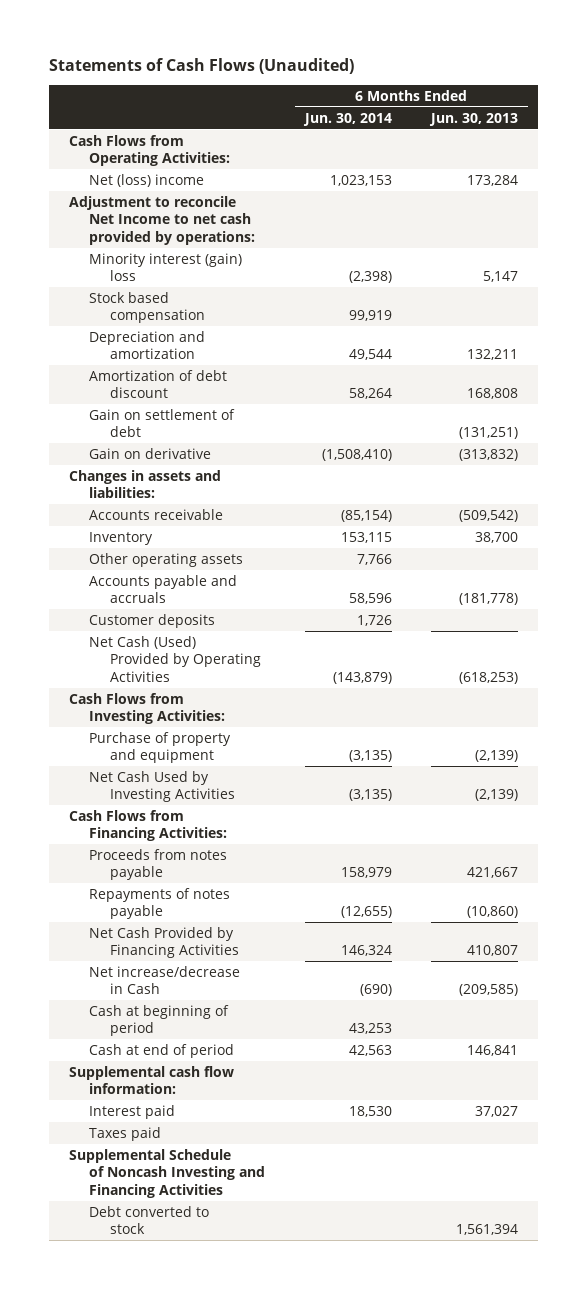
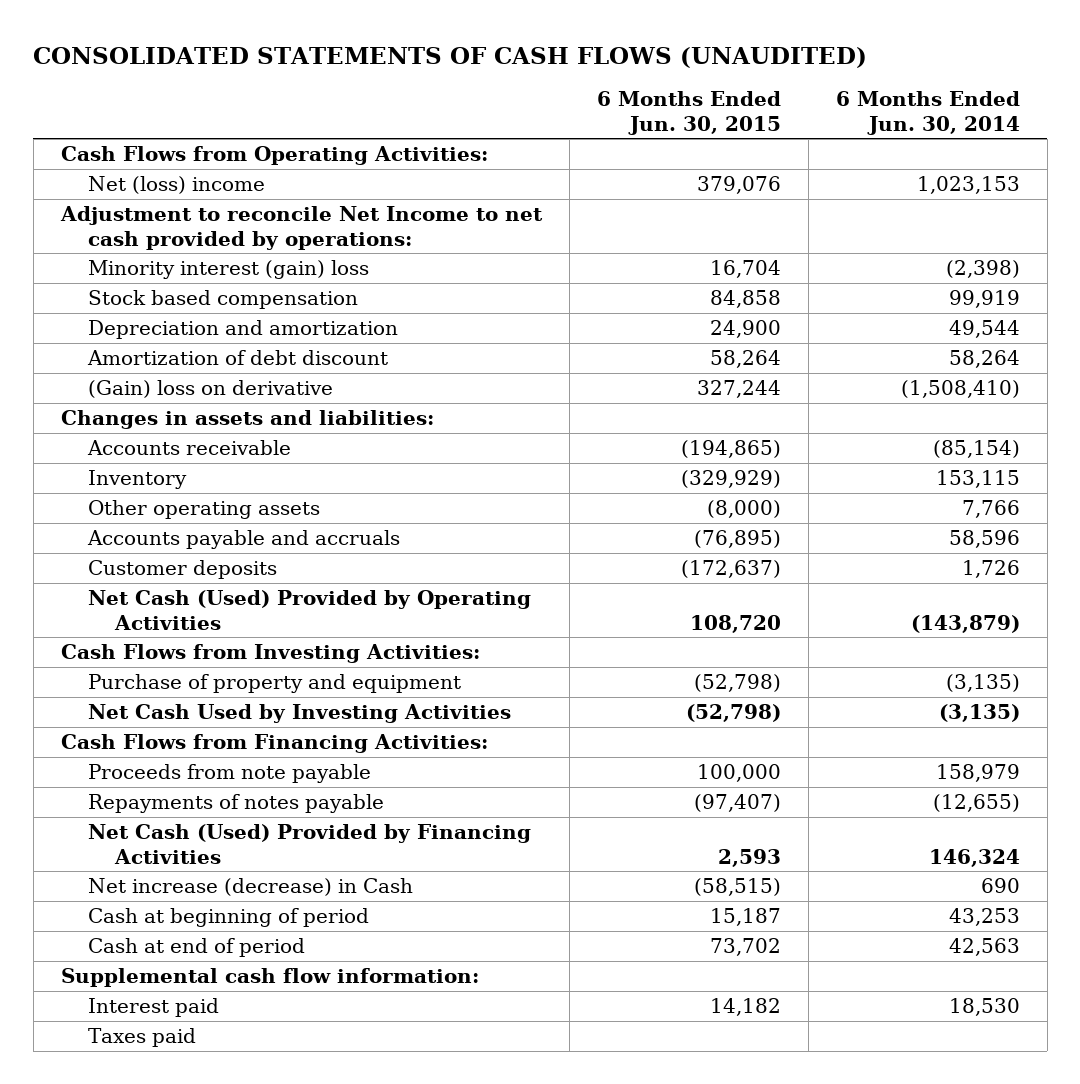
- Statements of Cash Flows (Unaudited)
+ CONSOLIDATED STATEMENTS OF CASH FLOWS (UNAUDITED)
- | 6 Months Ended Jun. 30, 2014 | 6 Months Ended Jun. 30, 2013
+ | 6 Months Ended Jun. 30, 2015 | 6 Months Ended Jun. 30, 2014
- Gain on settlement of debt | | (131,251)
- Gain on derivative | (1,508,410) | (313,832)
+ (Gain) loss on derivative | 327,244 | (1,508,410)
- Proceeds from notes payable | 158,979 | 421,667
+ Proceeds from note payable | 100,000 | 158,979
- Net Cash Provided by Financing Activities | 146,324 | 410,807
- Net increase/decrease in Cash | (690) | (209,585)
+ Net Cash (Used) Provided by Financing Activities | 2,593 | 146,324
+ Net increase (decrease) in Cash | (58,515) | 690
- Supplemental Schedule of Noncash Investing and Financing Activities
- Debt converted to stock | | 1,561,394

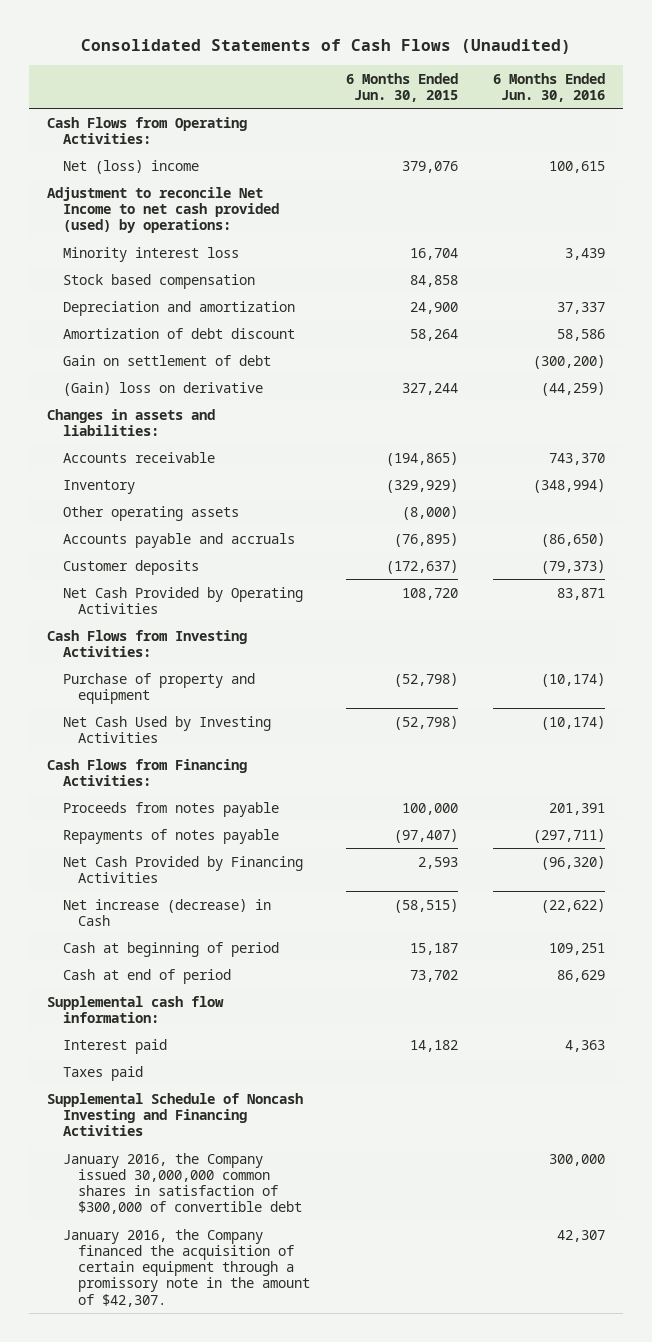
- CONSOLIDATED STATEMENTS OF CASH FLOWS (UNAUDITED)
+ Consolidated Statements of Cash Flows (Unaudited)
- | 6 Months Ended Jun. 30, 2015 | 6 Months Ended Jun. 30, 2014
+ | 6 Months Ended Jun. 30, 2015 | 6 Months Ended Jun. 30, 2016
- Adjustment to reconcile Net Income to net cash provided by operations:
- Minority interest (gain) loss | 16,704 | (2,398)
+ Adjustment to reconcile Net Income to net cash provided (used) by operations:
+ Minority interest loss | 16,704 | 3,439
+ Gain on settlement of debt | | (300,200)
- Net Cash (Used) Provided by Operating Activities | 108,720 | (143,879)
+ Net Cash Provided by Operating Activities | 108,720 | 83,871
- Proceeds from note payable | 100,000 | 158,979
+ Proceeds from notes payable | 100,000 | 201,391
- Net Cash (Used) Provided by Financing Activities | 2,593 | 146,324
+ Net Cash Provided by Financing Activities | 2,593 | (96,320)
+ Supplemental Schedule of Noncash Investing and Financing Activities
+ January 2016, the Company issued 30,000,000 common shares in satisfaction of $300,000 of convertible debt | | 300,000
+ January 2016, the Company financed the acquisition of certain equipment through a promissory note in the amount of $42,307. | | 42,307

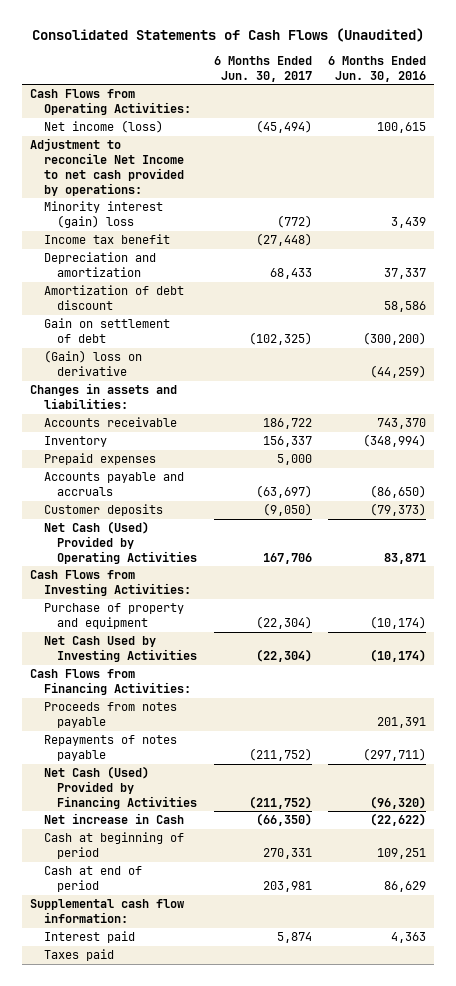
- | 6 Months Ended Jun. 30, 2015 | 6 Months Ended Jun. 30, 2016
+ | 6 Months Ended Jun. 30, 2017 | 6 Months Ended Jun. 30, 2016
- Net (loss) income | 379,076 | 100,615
- Adjustment to reconcile Net Income to net cash provided (used) by operations:
- Minority interest loss | 16,704 | 3,439
- Stock based compensation | 84,858 |
+ Net income (loss) | (45,494) | 100,615
+ Adjustment to reconcile Net Income to net cash provided by operations:
+ Minority interest (gain) loss | (772) | 3,439
+ Income tax benefit | (27,448) |
- Other operating assets | (8,000) |
+ Prepaid expenses | 5,000 |
- Net Cash Provided by Operating Activities | 108,720 | 83,871
+ Net Cash (Used) Provided by Operating Activities | 167,706 | 83,871
- Net Cash Provided by Financing Activities | 2,593 | (96,320)
- Net increase (decrease) in Cash | (58,515) | (22,622)
+ Net Cash (Used) Provided by Financing Activities | (211,752) | (96,320)
+ Net increase in Cash | (66,350) | (22,622)
- Supplemental Schedule of Noncash Investing and Financing Activities
- January 2016, the Company issued 30,000,000 common shares in satisfaction of $300,000 of convertible debt | | 300,000
- January 2016, the Company financed the acquisition of certain equipment through a promissory note in the amount of $42,307. | | 42,307

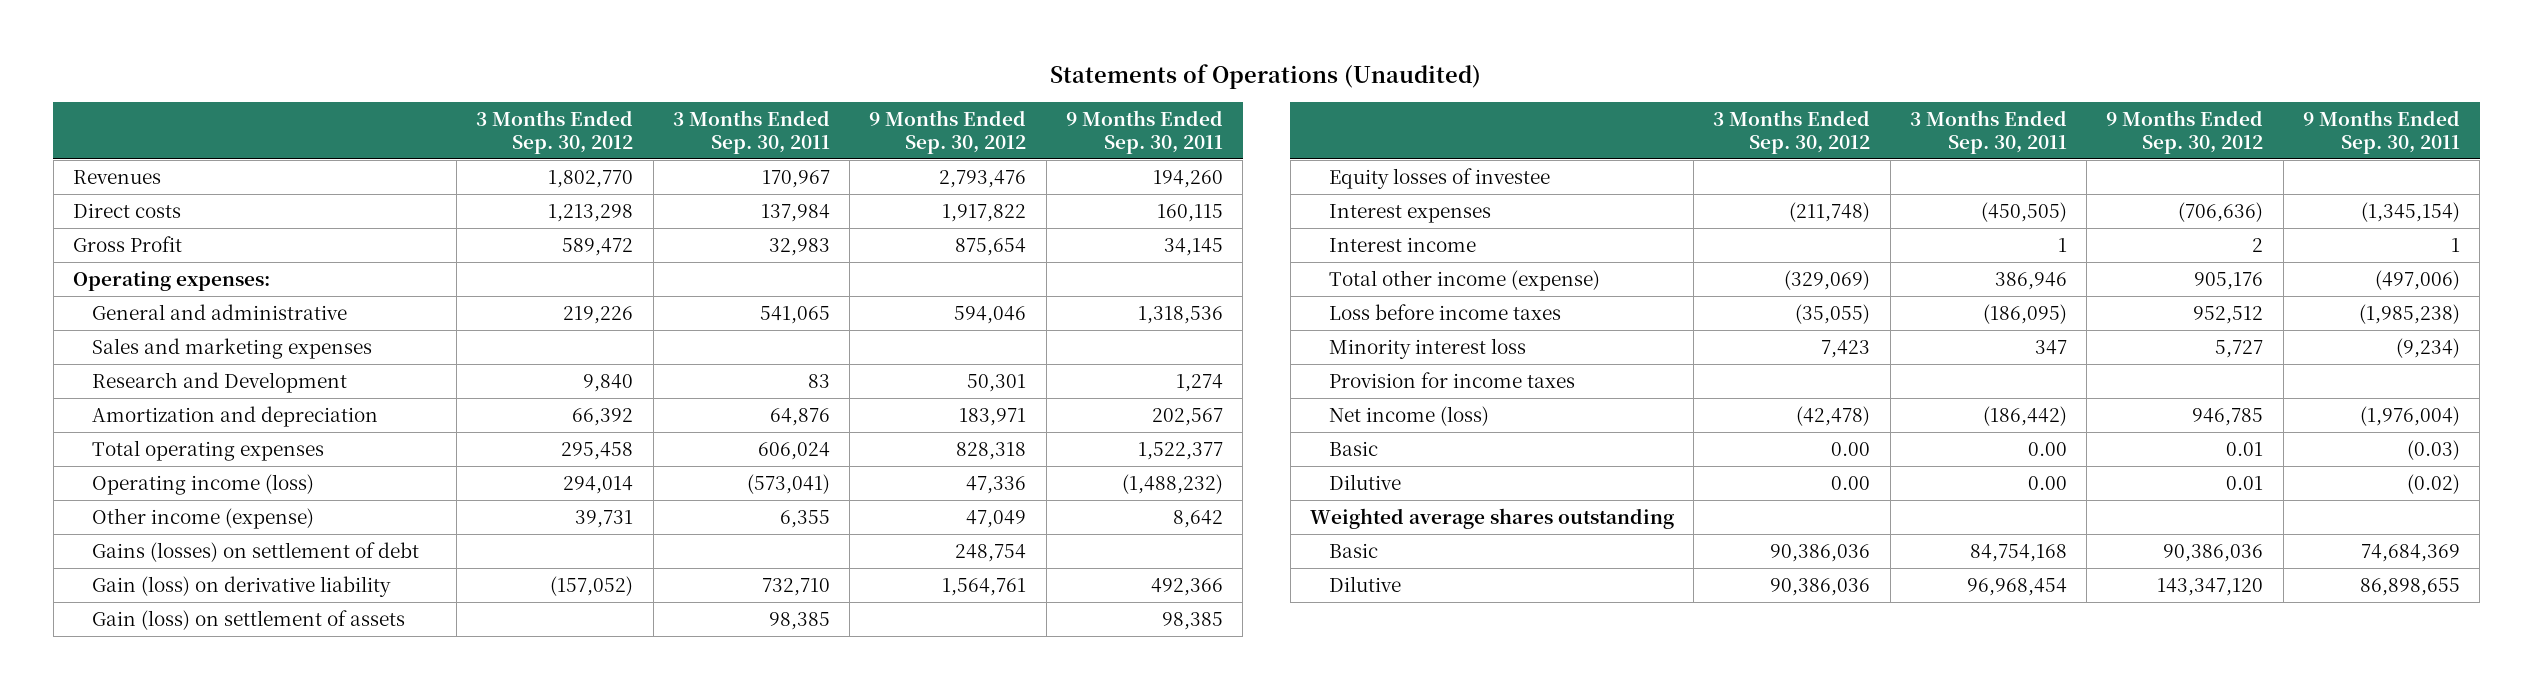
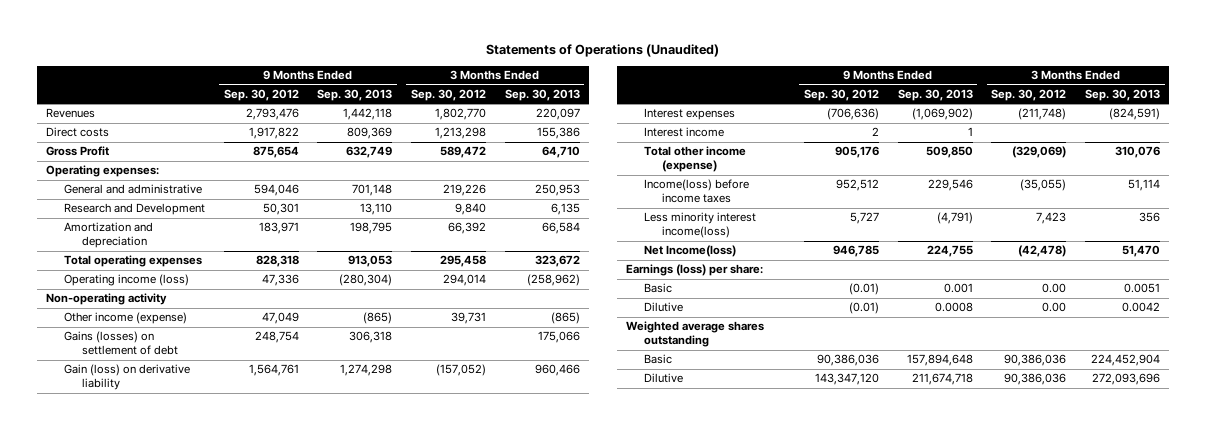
- | 3 Months Ended Sep. 30, 2012 | 3 Months Ended Sep. 30, 2011 | 9 Months Ended Sep. 30, 2012 | 9 Months Ended Sep. 30, 2011
+ | 9 Months Ended Sep. 30, 2012 | 9 Months Ended Sep. 30, 2013 | 3 Months Ended Sep. 30, 2012 | 3 Months Ended Sep. 30, 2013
- Sales and marketing expenses
+ Non-operating activity
- Gain (loss) on settlement of assets | | 98,385 | | 98,385
- Equity losses of investee
- Loss before income taxes | (35,055) | (186,095) | 952,512 | (1,985,238)
- Minority interest loss | 7,423 | 347 | 5,727 | (9,234)
- Provision for income taxes
- Net income (loss) | (42,478) | (186,442) | 946,785 | (1,976,004)
- Basic | 0.00 | 0.00 | 0.01 | (0.03)
- Dilutive | 0.00 | 0.00 | 0.01 | (0.02)
+ Income(loss) before income taxes | 952,512 | 229,546 | (35,055) | 51,114
+ Less minority interest income(loss) | 5,727 | (4,791) | 7,423 | 356
+ Net Income(loss) | 946,785 | 224,755 | (42,478) | 51,470
+ Earnings (loss) per share:
+ Basic | (0.01) | 0.001 | 0.00 | 0.0051
+ Dilutive | (0.01) | 0.0008 | 0.00 | 0.0042

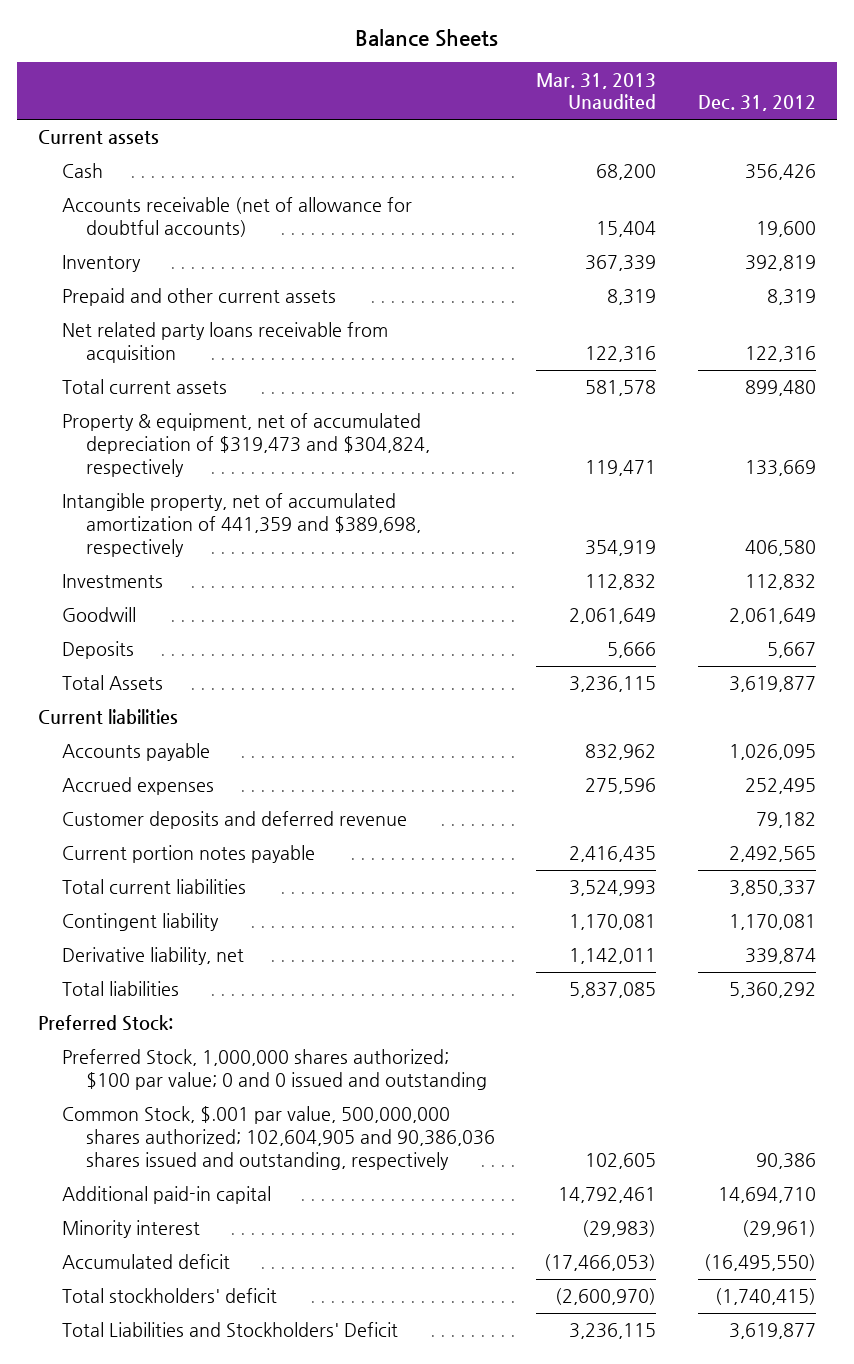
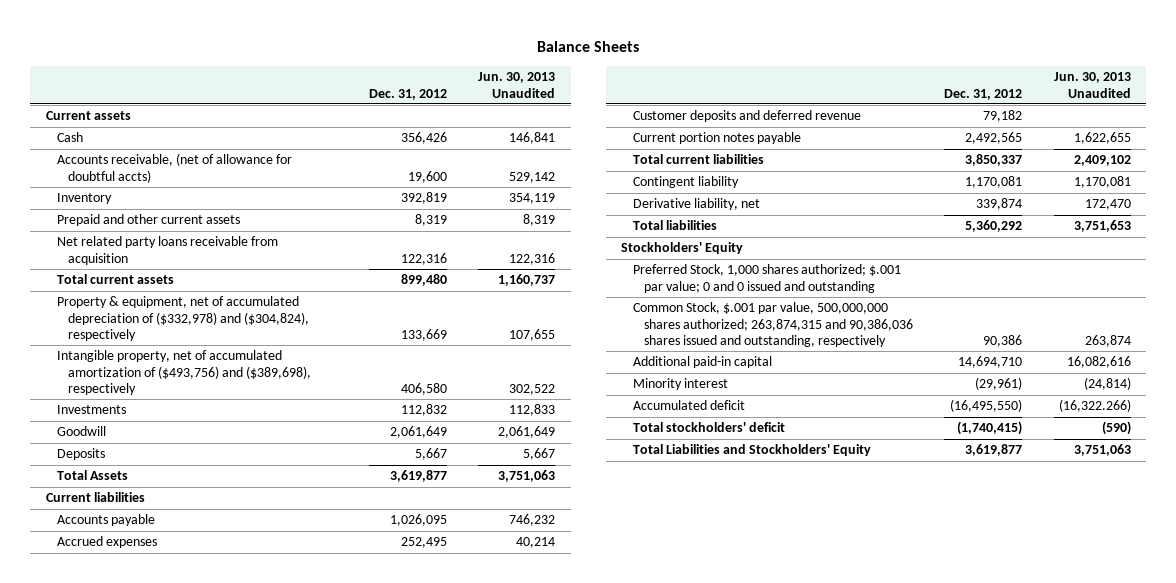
- | Mar. 31, 2013 Unaudited | Dec. 31, 2012
+ | Dec. 31, 2012 | Jun. 30, 2013 Unaudited
- Accounts receivable (net of allowance for doubtful accounts) | 15,404 | 19,600
+ Accounts receivable, (net of allowance for doubtful accts) | 19,600 | 529,142
- Property & equipment, net of accumulated depreciation of $319,473 and $304,824, respectively | 119,471 | 133,669
- Intangible property, net of accumulated amortization of 441,359 and $389,698, respectively | 354,919 | 406,580
+ Property & equipment, net of accumulated depreciation of ($332,978) and ($304,824), respectively | 133,669 | 107,655
+ Intangible property, net of accumulated amortization of ($493,756) and ($389,698), respectively | 406,580 | 302,522
- Preferred Stock:
- Preferred Stock, 1,000,000 shares authorized; $100 par value; 0 and 0 issued and outstanding
- Common Stock, $.001 par value, 500,000,000 shares authorized; 102,604,905 and 90,386,036 shares issued and outstanding, respectively | 102,605 | 90,386
+ Stockholders' Equity
+ Preferred Stock, 1,000 shares authorized; $.001 par value; 0 and 0 issued and outstanding
+ Common Stock, $.001 par value, 500,000,000 shares authorized; 263,874,315 and 90,386,036 shares issued and outstanding, respectively | 90,386 | 263,874
- Total Liabilities and Stockholders' Deficit | 3,236,115 | 3,619,877
+ Total Liabilities and Stockholders' Equity | 3,619,877 | 3,751,063

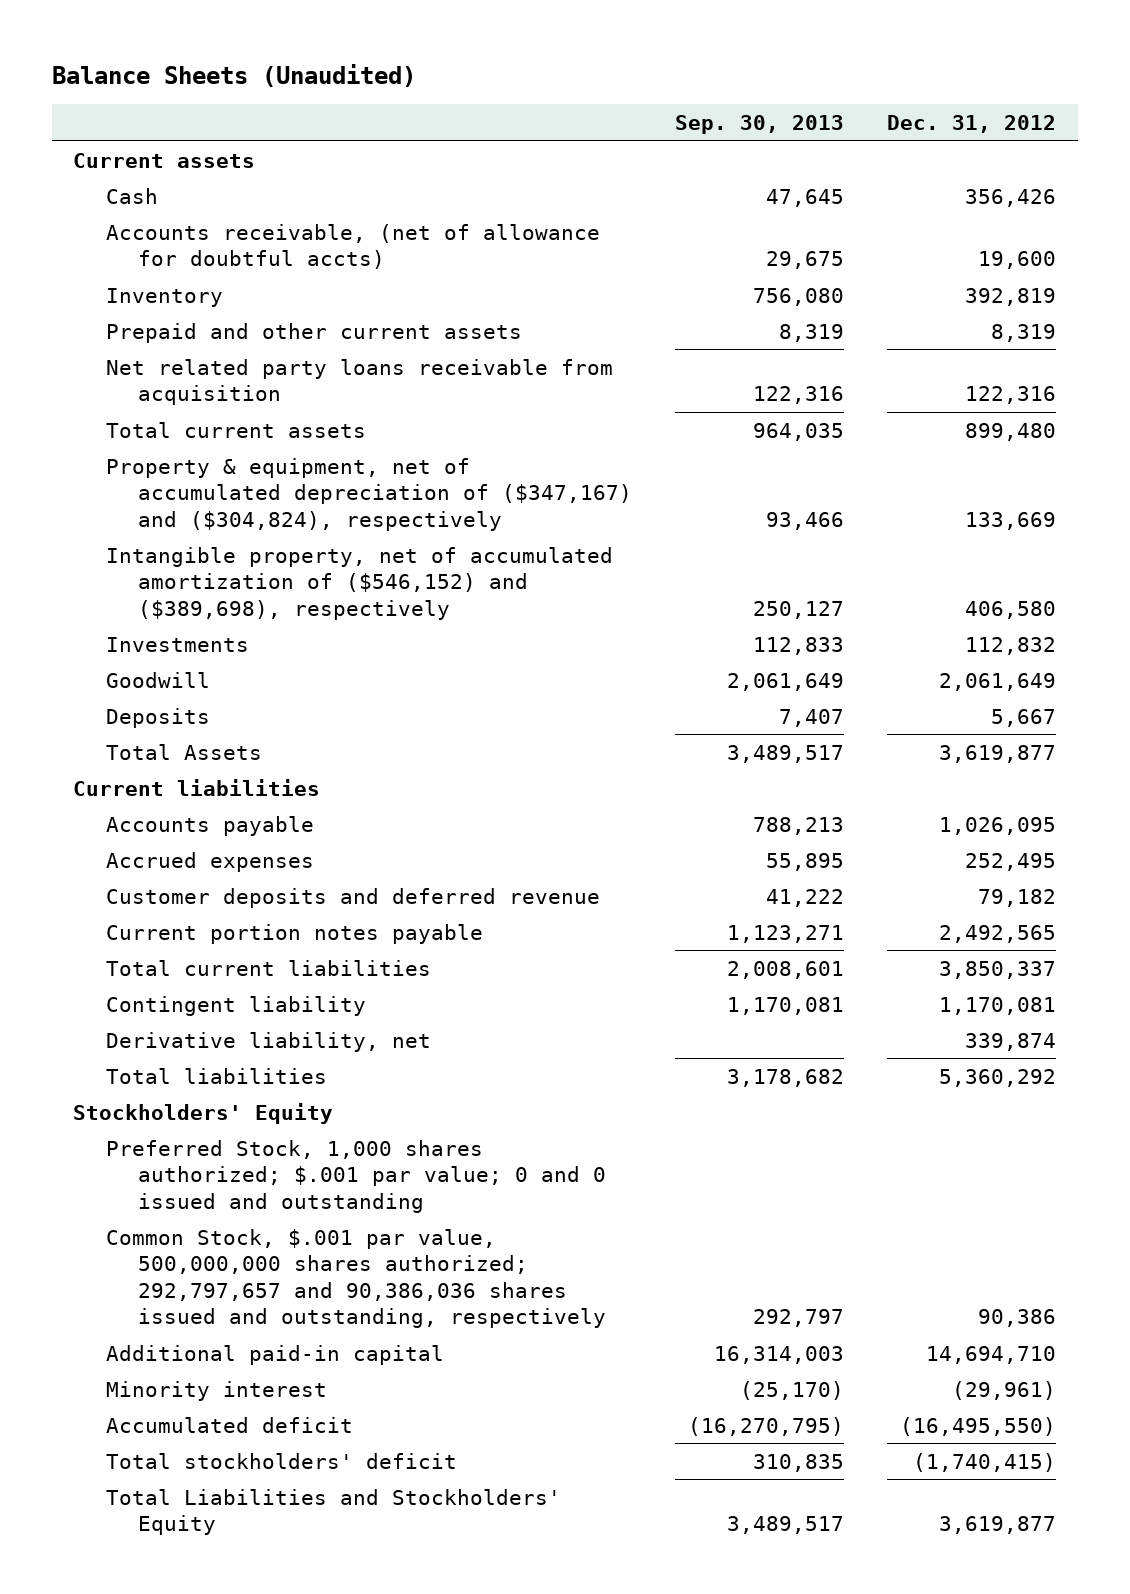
- Balance Sheets
+ Balance Sheets (Unaudited)
- | Dec. 31, 2012 | Jun. 30, 2013 Unaudited
+ | Sep. 30, 2013 | Dec. 31, 2012
- Property & equipment, net of accumulated depreciation of ($332,978) and ($304,824), respectively | 133,669 | 107,655
- Intangible property, net of accumulated amortization of ($493,756) and ($389,698), respectively | 406,580 | 302,522
+ Property & equipment, net of accumulated depreciation of ($347,167) and ($304,824), respectively | 93,466 | 133,669
+ Intangible property, net of accumulated amortization of ($546,152) and ($389,698), respectively | 250,127 | 406,580
- Common Stock, $.001 par value, 500,000,000 shares authorized; 263,874,315 and 90,386,036 shares issued and outstanding, respectively | 90,386 | 263,874
+ Common Stock, $.001 par value, 500,000,000 shares authorized; 292,797,657 and 90,386,036 shares issued and outstanding, respectively | 292,797 | 90,386

